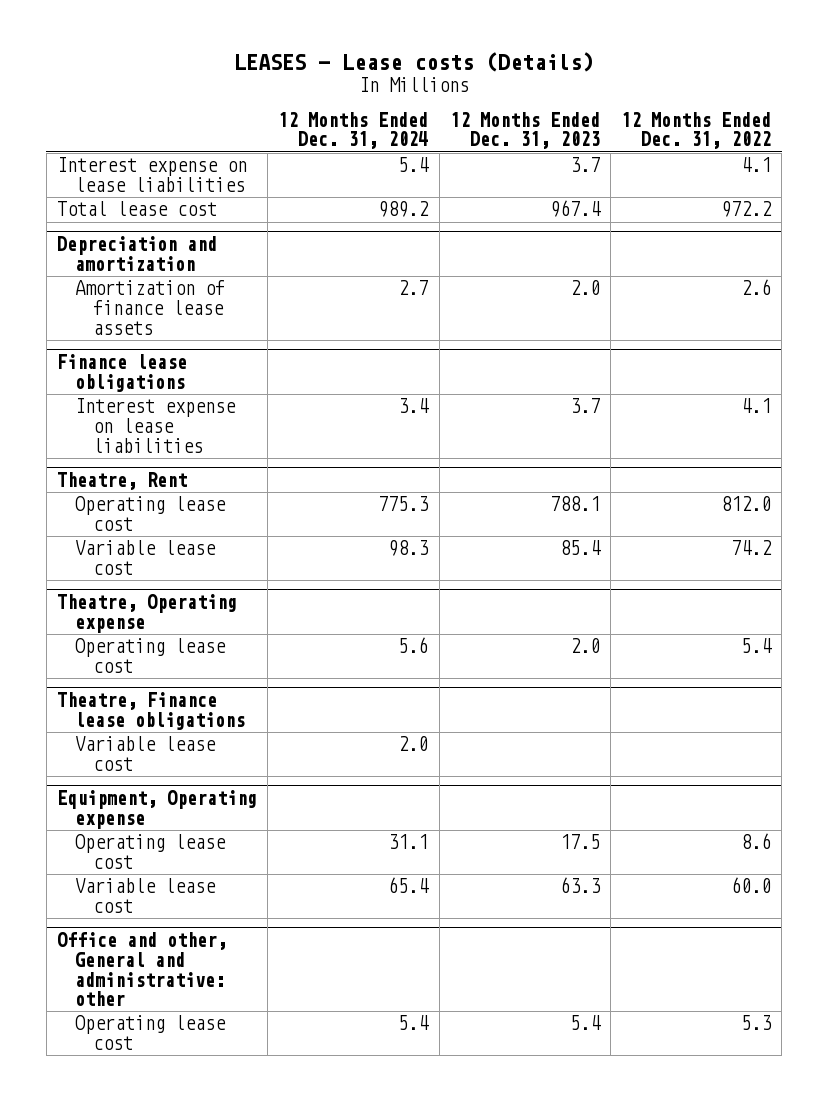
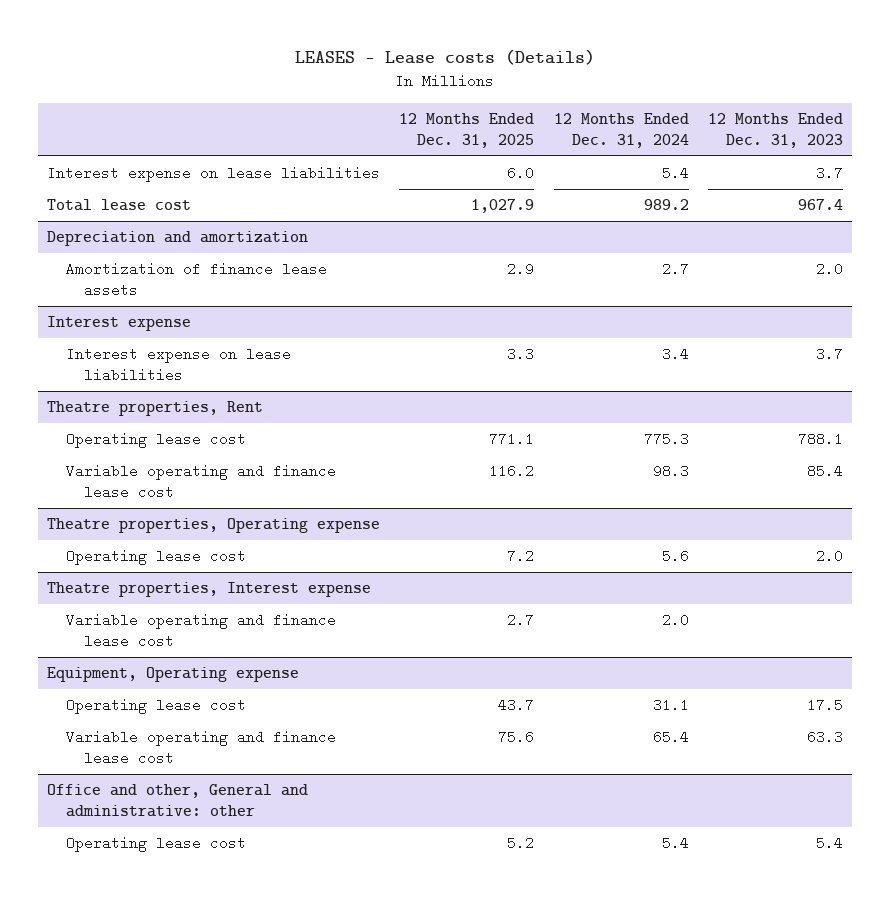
- | 12 Months Ended Dec. 31, 2024 | 12 Months Ended Dec. 31, 2023 | 12 Months Ended Dec. 31, 2022
+ | 12 Months Ended Dec. 31, 2025 | 12 Months Ended Dec. 31, 2024 | 12 Months Ended Dec. 31, 2023
- Finance lease obligations
+ Interest expense
- Theatre, Rent
+ Theatre properties, Rent
- Variable lease cost | 98.3 | 85.4 | 74.2
- Theatre, Operating expense
+ Variable operating and finance lease cost | 116.2 | 98.3 | 85.4
+ Theatre properties, Operating expense
- Theatre, Finance lease obligations
- Variable lease cost | 2.0 | |
+ Theatre properties, Interest expense
+ Variable operating and finance lease cost | 2.7 | 2.0 |
@ Equipment, Operating expense
- Variable lease cost | 65.4 | 63.3 | 60.0
+ Variable operating and finance lease cost | 75.6 | 65.4 | 63.3

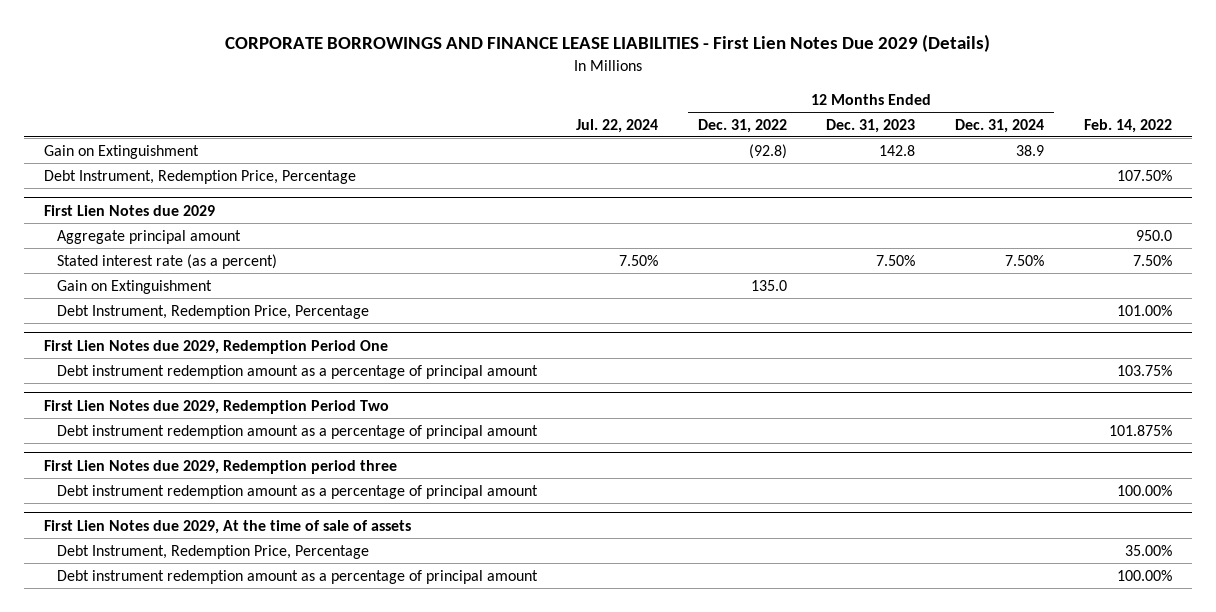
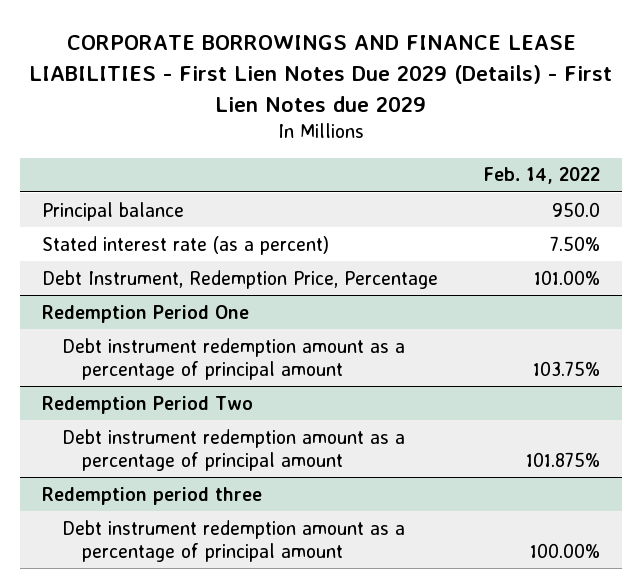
- CORPORATE BORROWINGS AND FINANCE LEASE LIABILITIES - First Lien Notes Due 2029 (Details)
+ CORPORATE BORROWINGS AND FINANCE LEASE LIABILITIES - First Lien Notes Due 2029 (Details) - First Lien Notes due 2029
- | Jul. 22, 2024 | 12 Months Ended Dec. 31, 2022 | 12 Months Ended Dec. 31, 2023 | 12 Months Ended Dec. 31, 2024 | Feb. 14, 2022
+ | Feb. 14, 2022
- Gain on Extinguishment | | (92.8) | 142.8 | 38.9 |
- Debt Instrument, Redemption Price, Percentage | | | | | 107.50%
- First Lien Notes due 2029
- Aggregate principal amount | | | | | 950.0
+ Principal balance | 950.0
- Gain on Extinguishment | | 135.0 | | |
- First Lien Notes due 2029, Redemption Period One
+ Redemption Period One
- First Lien Notes due 2029, Redemption Period Two
+ Redemption Period Two
- First Lien Notes due 2029, Redemption period three
- Debt instrument redemption amount as a percentage of principal amount | | | | | 100.00%
- First Lien Notes due 2029, At the time of sale of assets
- Debt Instrument, Redemption Price, Percentage | | | | | 35.00%
+ Redemption period three

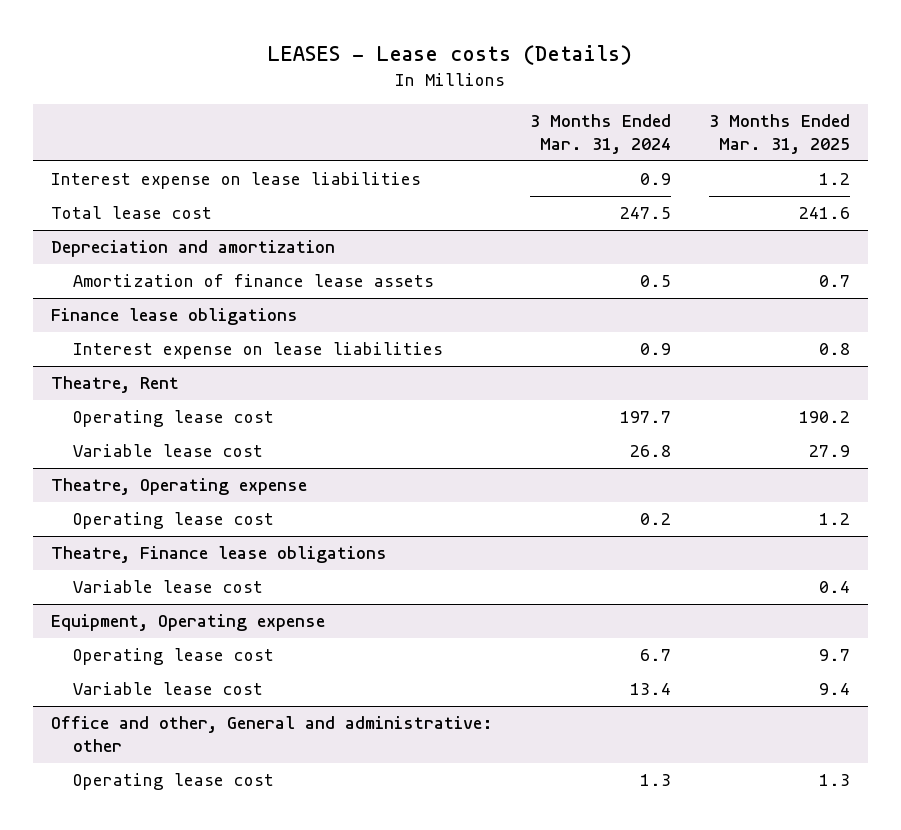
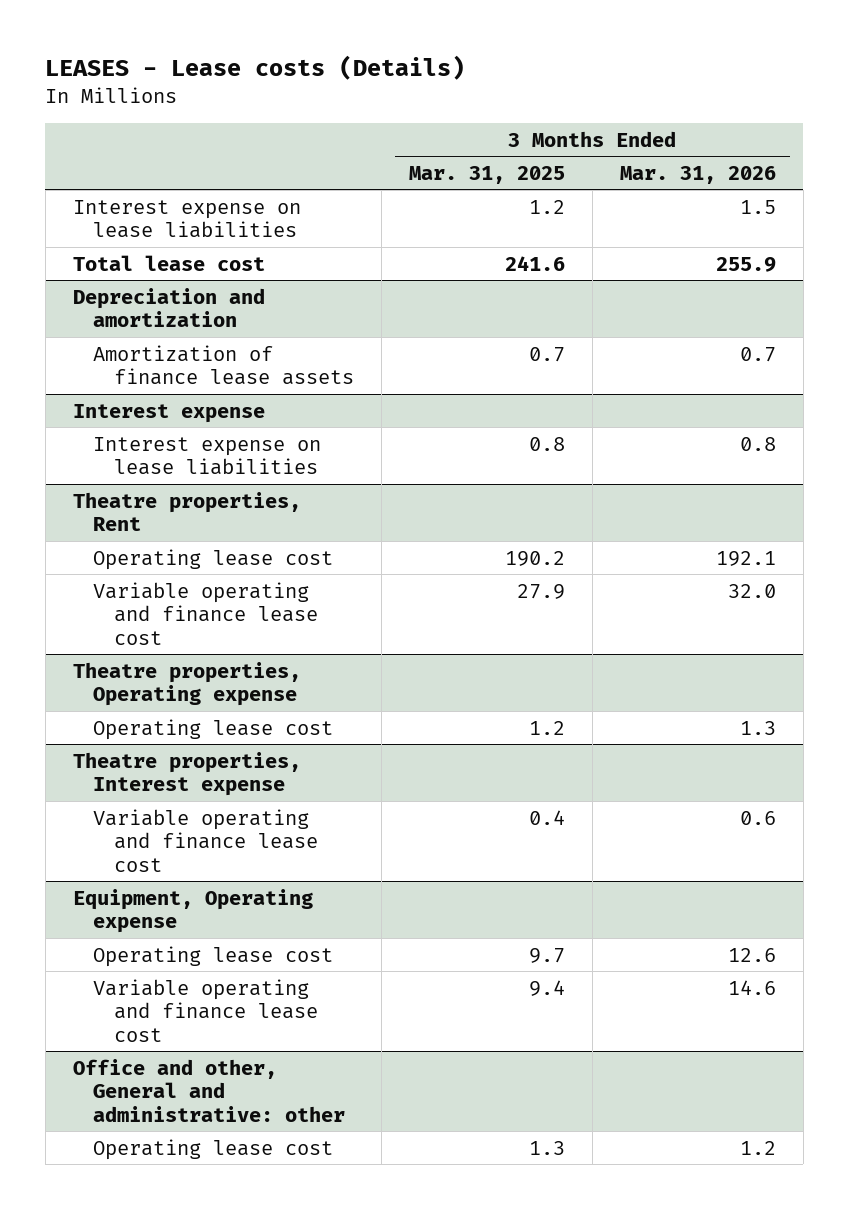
- | 3 Months Ended Mar. 31, 2024 | 3 Months Ended Mar. 31, 2025
+ | 3 Months Ended Mar. 31, 2025 | 3 Months Ended Mar. 31, 2026
- Finance lease obligations
+ Interest expense
- Theatre, Rent
+ Theatre properties, Rent
- Variable lease cost | 26.8 | 27.9
- Theatre, Operating expense
+ Variable operating and finance lease cost | 27.9 | 32.0
+ Theatre properties, Operating expense
- Theatre, Finance lease obligations
- Variable lease cost | | 0.4
+ Theatre properties, Interest expense
+ Variable operating and finance lease cost | 0.4 | 0.6
@ Equipment, Operating expense
- Variable lease cost | 13.4 | 9.4
+ Variable operating and finance lease cost | 9.4 | 14.6

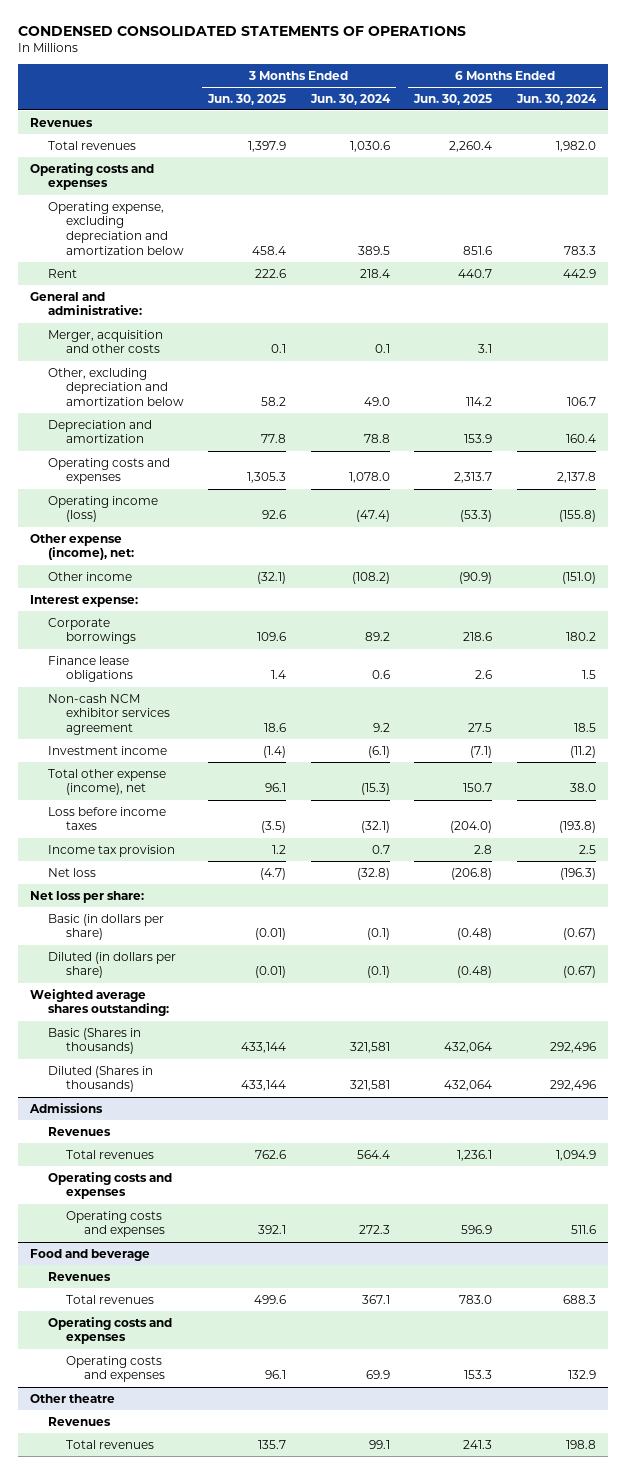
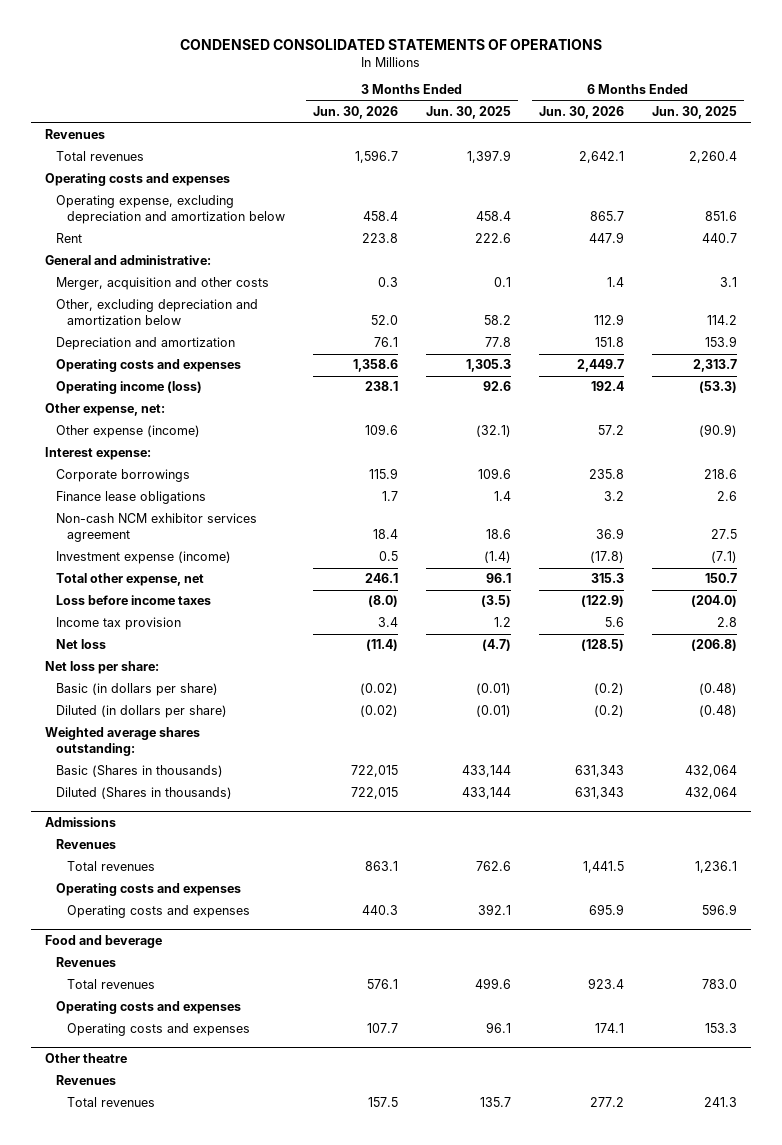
- | 3 Months Ended Jun. 30, 2025 | 3 Months Ended Jun. 30, 2024 | 6 Months Ended Jun. 30, 2025 | 6 Months Ended Jun. 30, 2024
+ | 3 Months Ended Jun. 30, 2026 | 3 Months Ended Jun. 30, 2025 | 6 Months Ended Jun. 30, 2026 | 6 Months Ended Jun. 30, 2025
- Other expense (income), net:
- Other income | (32.1) | (108.2) | (90.9) | (151.0)
+ Other expense, net:
+ Other expense (income) | 109.6 | (32.1) | 57.2 | (90.9)
- Investment income | (1.4) | (6.1) | (7.1) | (11.2)
- Total other expense (income), net | 96.1 | (15.3) | 150.7 | 38.0
+ Investment expense (income) | 0.5 | (1.4) | (17.8) | (7.1)
+ Total other expense, net | 246.1 | 96.1 | 315.3 | 150.7

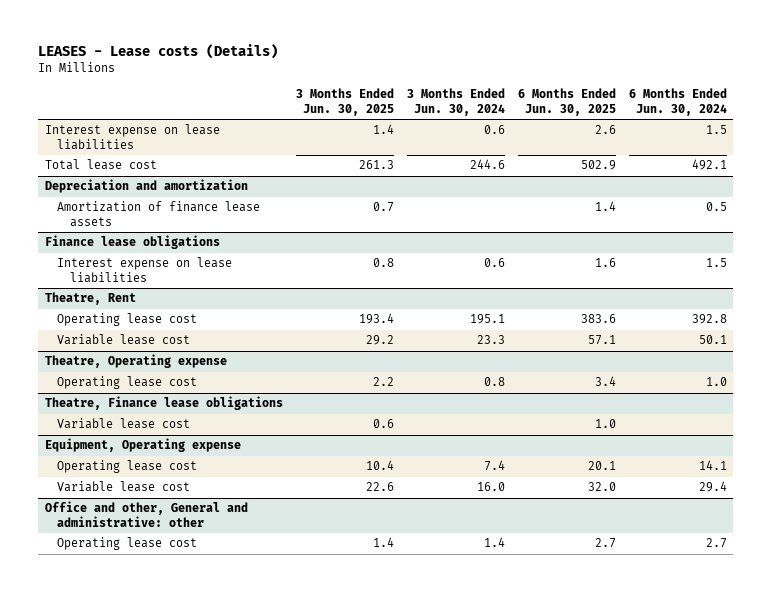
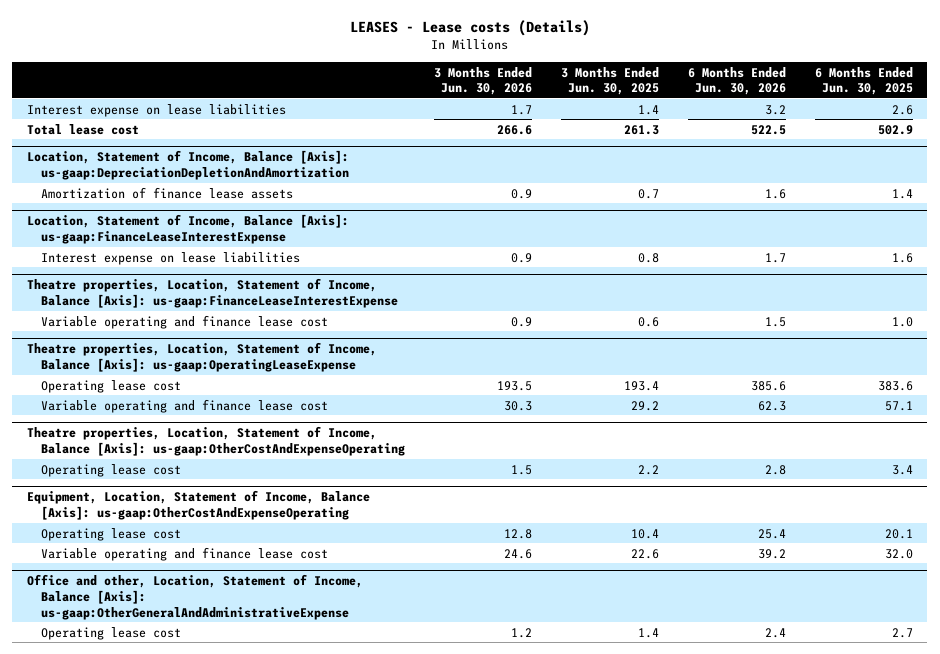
- | 3 Months Ended Jun. 30, 2025 | 3 Months Ended Jun. 30, 2024 | 6 Months Ended Jun. 30, 2025 | 6 Months Ended Jun. 30, 2024
+ | 3 Months Ended Jun. 30, 2026 | 3 Months Ended Jun. 30, 2025 | 6 Months Ended Jun. 30, 2026 | 6 Months Ended Jun. 30, 2025
- Depreciation and amortization
+ Location, Statement of Income, Balance [Axis]: us-gaap:DepreciationDepletionAndAmortization
- Finance lease obligations
+ Location, Statement of Income, Balance [Axis]: us-gaap:FinanceLeaseInterestExpense
- Theatre, Rent
+ Theatre properties, Location, Statement of Income, Balance [Axis]: us-gaap:FinanceLeaseInterestExpense
+ Variable operating and finance lease cost | 0.9 | 0.6 | 1.5 | 1.0
+ Theatre properties, Location, Statement of Income, Balance [Axis]: us-gaap:OperatingLeaseExpense
- Variable lease cost | 29.2 | 23.3 | 57.1 | 50.1
- Theatre, Operating expense
+ Variable operating and finance lease cost | 30.3 | 29.2 | 62.3 | 57.1
+ Theatre properties, Location, Statement of Income, Balance [Axis]: us-gaap:OtherCostAndExpenseOperating
- Theatre, Finance lease obligations
- Variable lease cost | 0.6 | | 1.0 |
- Equipment, Operating expense
+ Equipment, Location, Statement of Income, Balance [Axis]: us-gaap:OtherCostAndExpenseOperating
- Variable lease cost | 22.6 | 16.0 | 32.0 | 29.4
- Office and other, General and administrative: other
+ Variable operating and finance lease cost | 24.6 | 22.6 | 39.2 | 32.0
+ Office and other, Location, Statement of Income, Balance [Axis]: us-gaap:OtherGeneralAndAdministrativeExpense

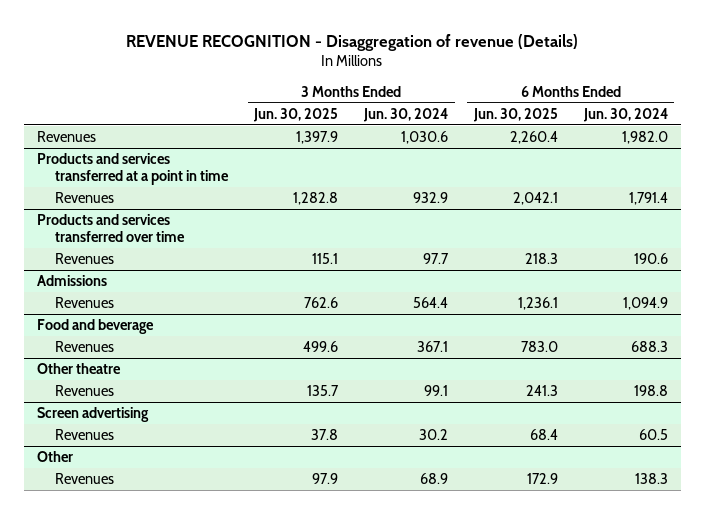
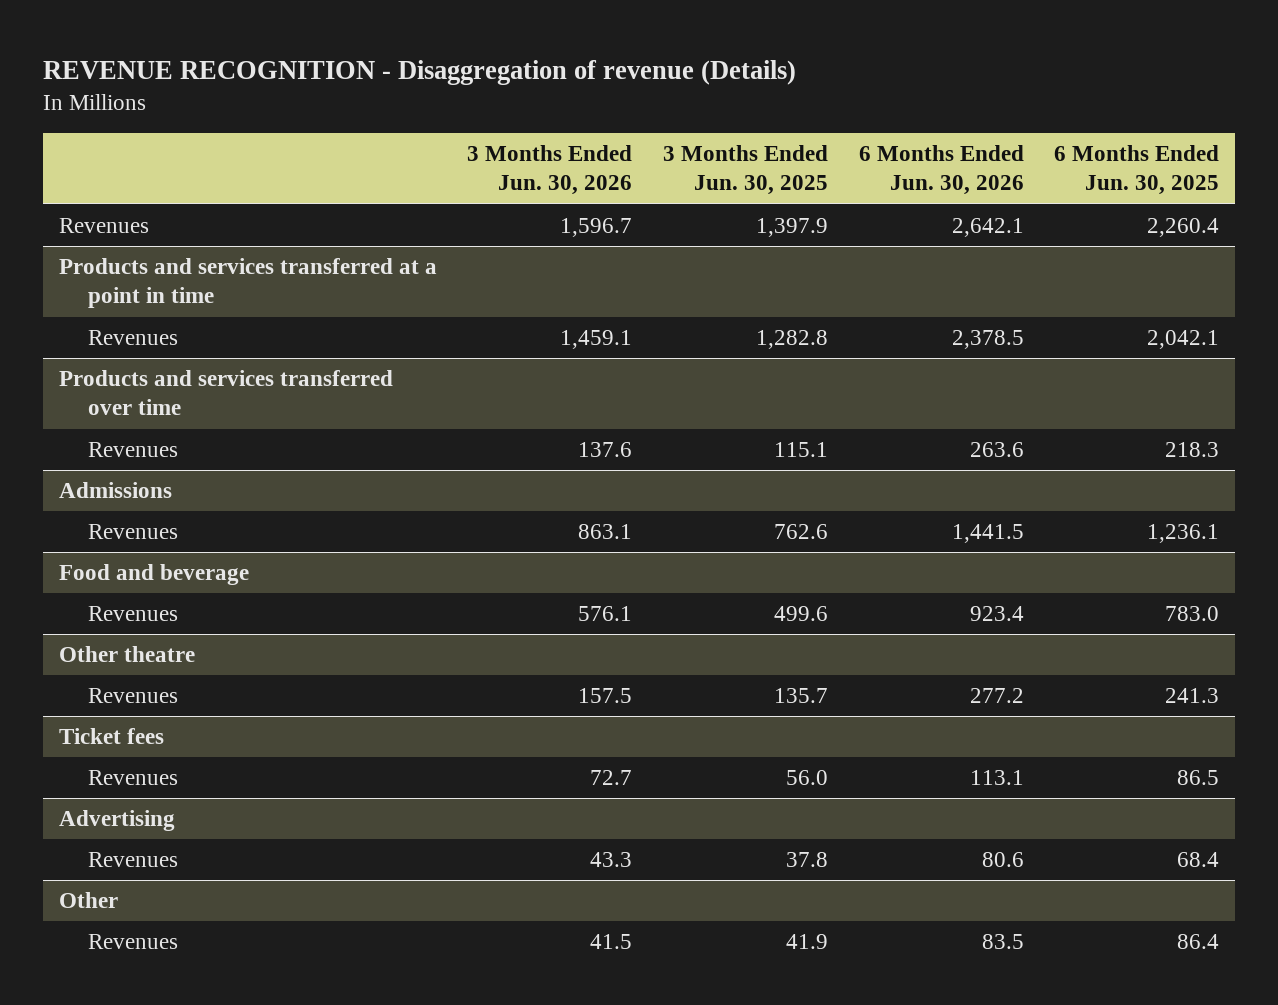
- | 3 Months Ended Jun. 30, 2025 | 3 Months Ended Jun. 30, 2024 | 6 Months Ended Jun. 30, 2025 | 6 Months Ended Jun. 30, 2024
+ | 3 Months Ended Jun. 30, 2026 | 3 Months Ended Jun. 30, 2025 | 6 Months Ended Jun. 30, 2026 | 6 Months Ended Jun. 30, 2025
- Screen advertising
+ Ticket fees
+ Revenues | 72.7 | 56.0 | 113.1 | 86.5
+ Advertising
@ Other
- Revenues | 97.9 | 68.9 | 172.9 | 138.3
+ Revenues | 41.5 | 41.9 | 83.5 | 86.4

